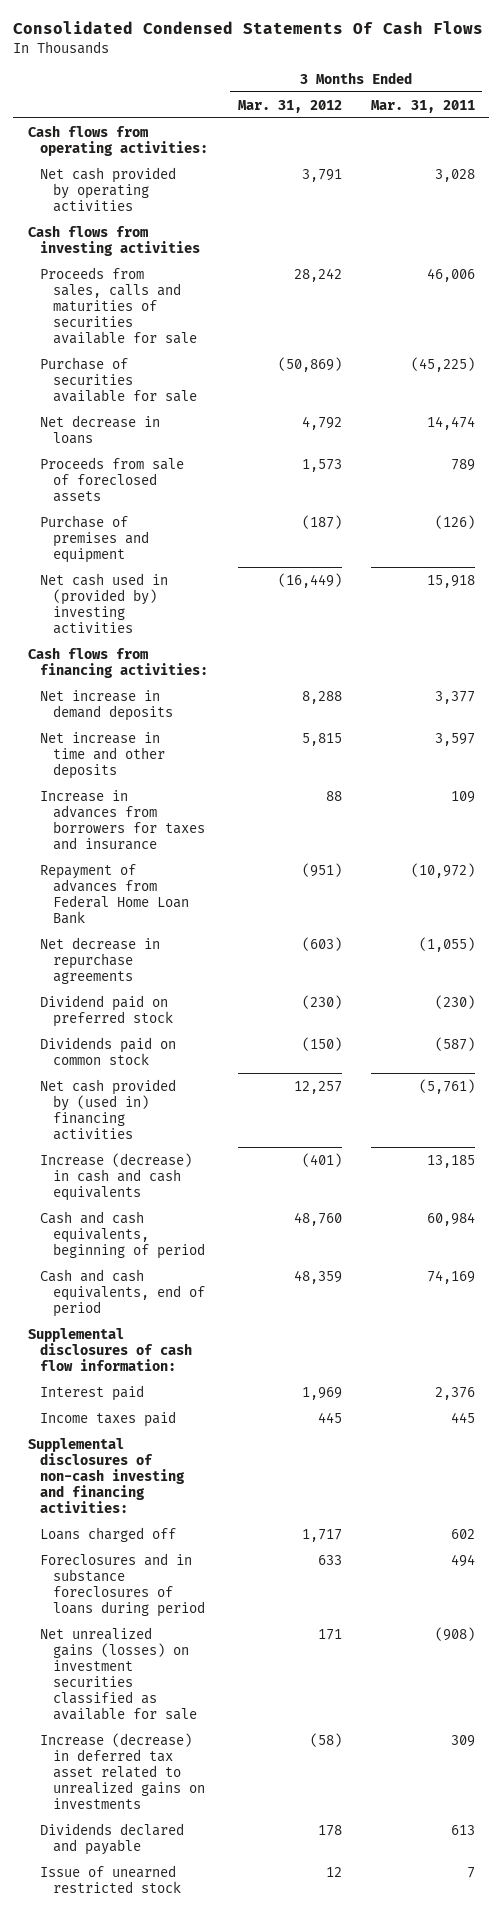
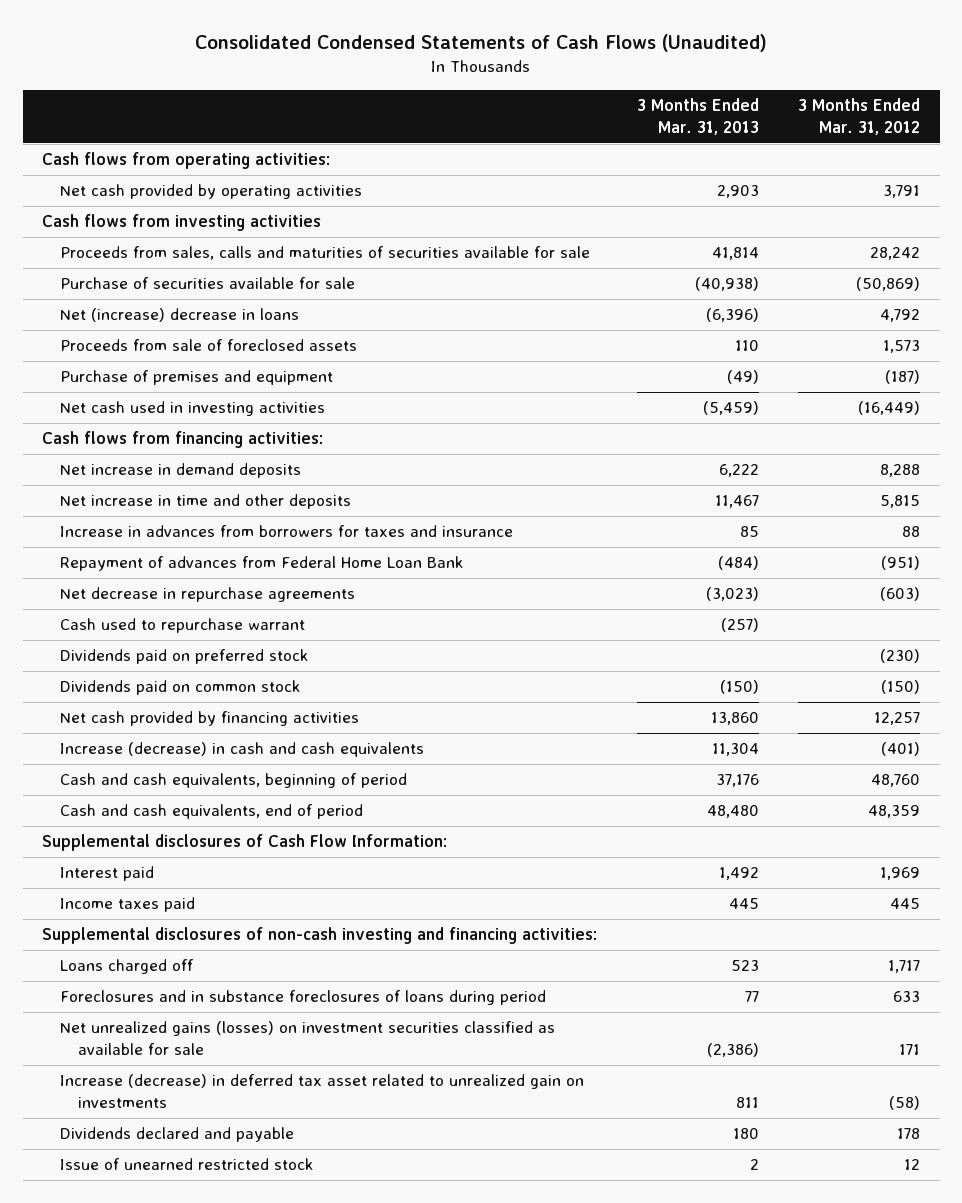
- Consolidated Condensed Statements Of Cash Flows
+ Consolidated Condensed Statements of Cash Flows (Unaudited)
- | 3 Months Ended Mar. 31, 2012 | 3 Months Ended Mar. 31, 2011
+ | 3 Months Ended Mar. 31, 2013 | 3 Months Ended Mar. 31, 2012
- Net decrease in loans | 4,792 | 14,474
+ Net (increase) decrease in loans | (6,396) | 4,792
- Net cash used in (provided by) investing activities | (16,449) | 15,918
+ Net cash used in investing activities | (5,459) | (16,449)
- Dividend paid on preferred stock | (230) | (230)
+ Cash used to repurchase warrant | (257) |
+ Dividends paid on preferred stock | | (230)
- Net cash provided by (used in) financing activities | 12,257 | (5,761)
+ Net cash provided by financing activities | 13,860 | 12,257
- Supplemental disclosures of cash flow information:
+ Supplemental disclosures of Cash Flow Information:
- Increase (decrease) in deferred tax asset related to unrealized gains on investments | (58) | 309
+ Increase (decrease) in deferred tax asset related to unrealized gain on investments | 811 | (58)

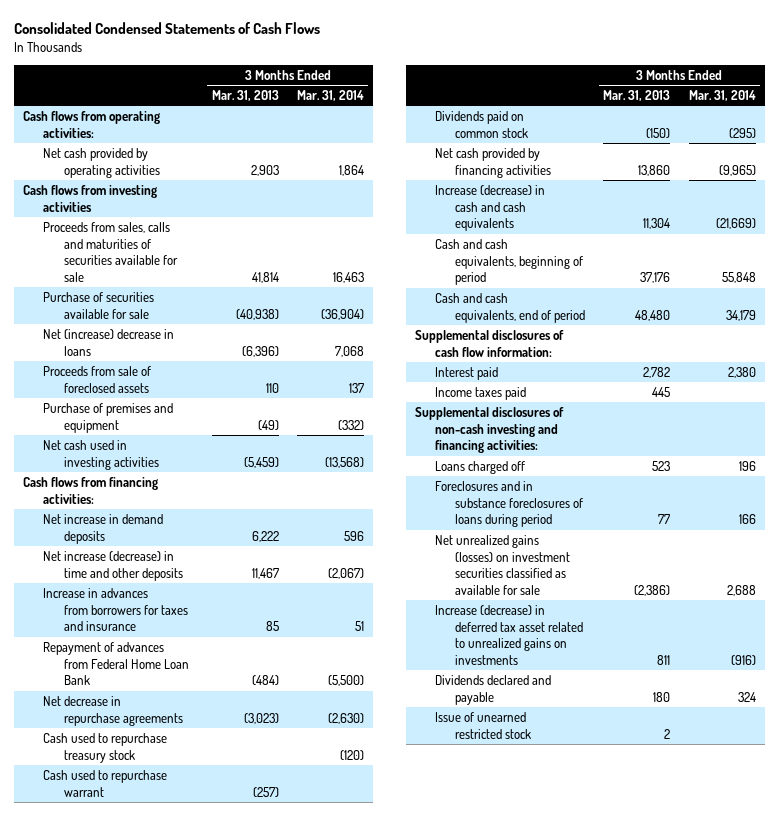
- Consolidated Condensed Statements of Cash Flows (Unaudited)
+ Consolidated Condensed Statements of Cash Flows
- | 3 Months Ended Mar. 31, 2013 | 3 Months Ended Mar. 31, 2012
+ | 3 Months Ended Mar. 31, 2013 | 3 Months Ended Mar. 31, 2014
- Net increase in time and other deposits | 11,467 | 5,815
+ Net increase (decrease) in time and other deposits | 11,467 | (2,067)
+ Cash used to repurchase treasury stock | | (120)
- Dividends paid on preferred stock | | (230)
- Supplemental disclosures of Cash Flow Information:
- Interest paid | 1,492 | 1,969
+ Supplemental disclosures of cash flow information:
+ Interest paid | 2,782 | 2,380
- Increase (decrease) in deferred tax asset related to unrealized gain on investments | 811 | (58)
+ Increase (decrease) in deferred tax asset related to unrealized gains on investments | 811 | (916)

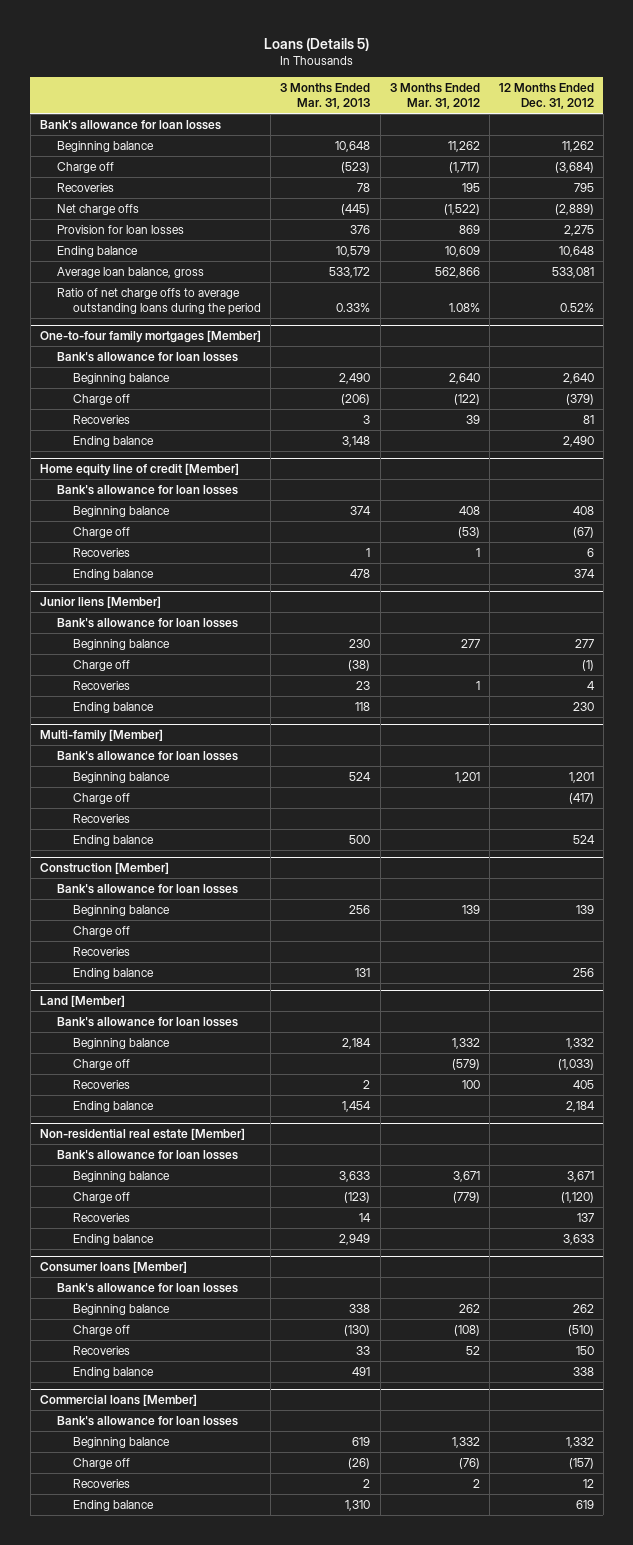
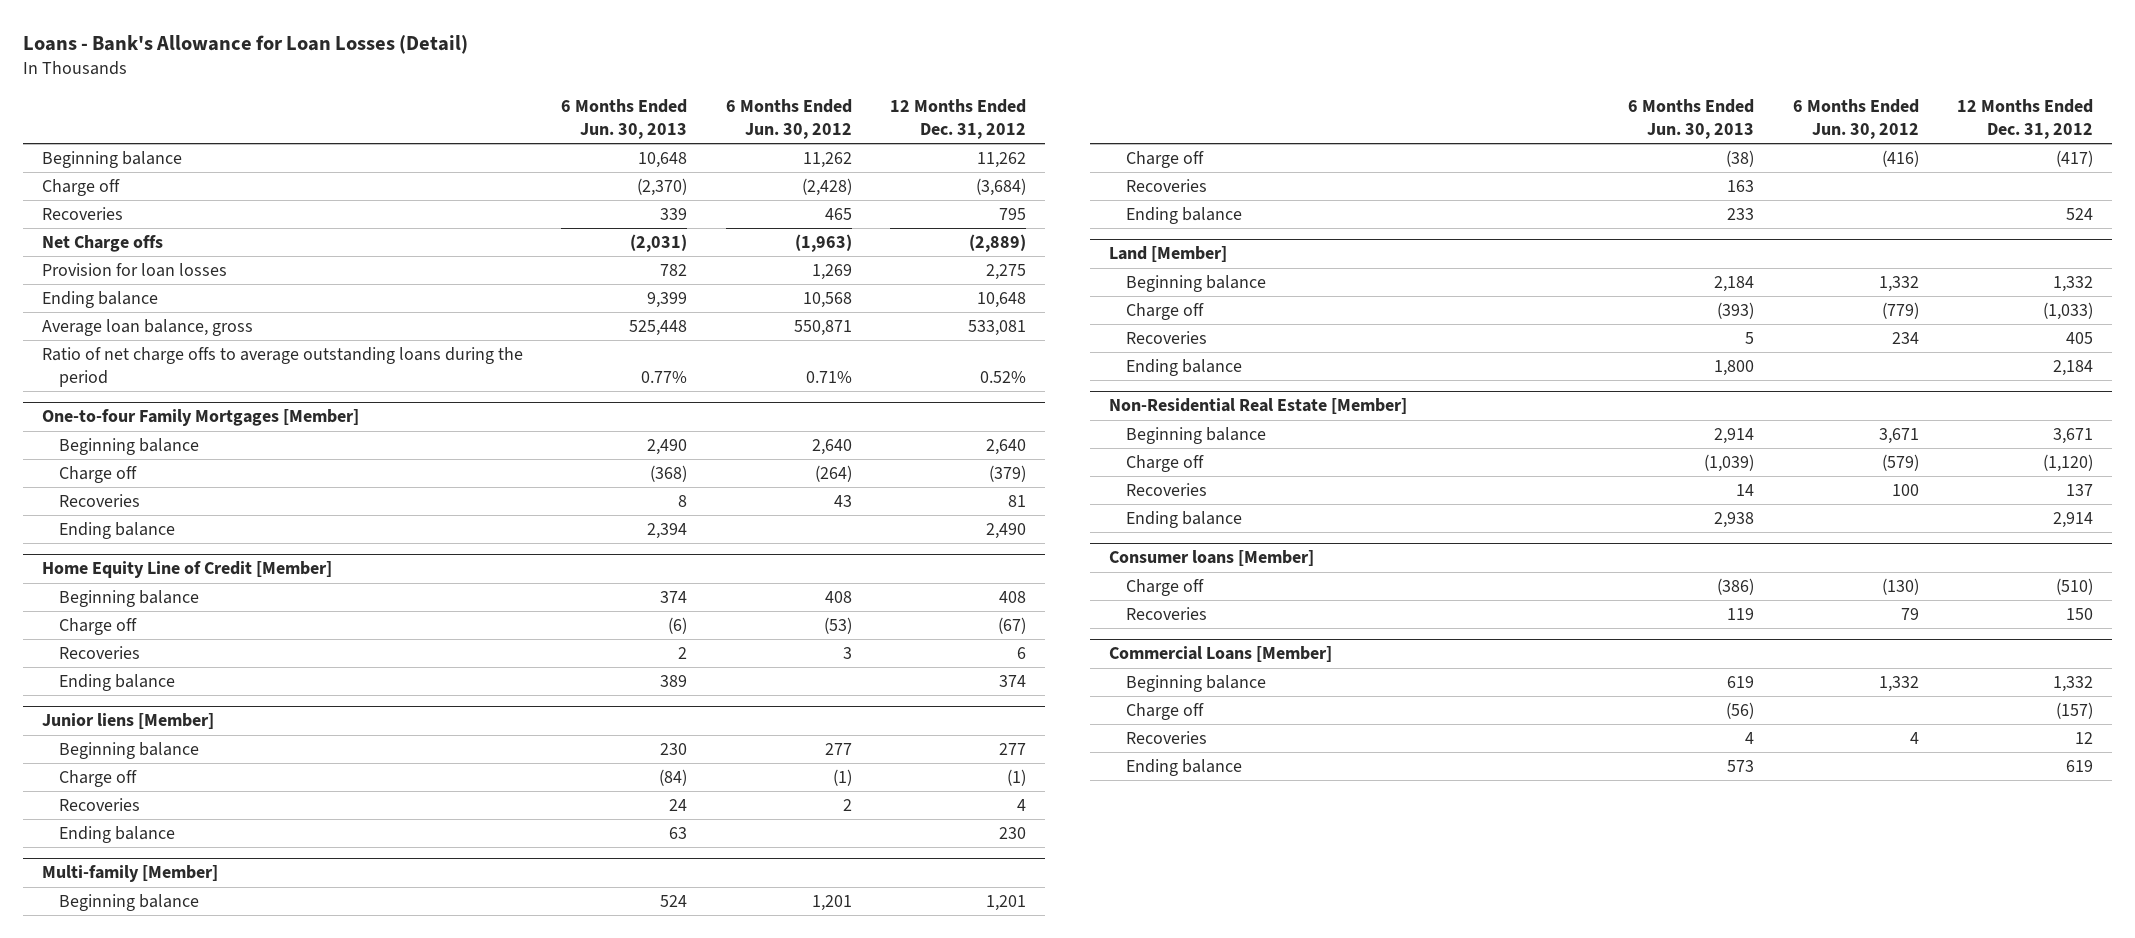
- Loans (Details 5)
+ Loans - Bank's Allowance for Loan Losses (Detail)
- | 3 Months Ended Mar. 31, 2013 | 3 Months Ended Mar. 31, 2012 | 12 Months Ended Dec. 31, 2012
+ | 6 Months Ended Jun. 30, 2013 | 6 Months Ended Jun. 30, 2012 | 12 Months Ended Dec. 31, 2012
- Bank's allowance for loan losses
- Net charge offs | (445) | (1,522) | (2,889)
+ Net Charge offs | (2,031) | (1,963) | (2,889)
- One-to-four family mortgages [Member]
- Bank's allowance for loan losses
+ One-to-four Family Mortgages [Member]
- Home equity line of credit [Member]
- Bank's allowance for loan losses
+ Home Equity Line of Credit [Member]
@ Junior liens [Member]
- Bank's allowance for loan losses
@ Multi-family [Member]
- Bank's allowance for loan losses
- Construction [Member]
- Bank's allowance for loan losses
- Beginning balance | 256 | 139 | 139
- Charge off
- Recoveries
- Ending balance | 131 | | 256
@ Land [Member]
- Bank's allowance for loan losses
- Non-residential real estate [Member]
- Bank's allowance for loan losses
+ Non-Residential Real Estate [Member]
- Ending balance | 2,949 | | 3,633
+ Ending balance | 2,938 | | 2,914
@ Consumer loans [Member]
- Bank's allowance for loan losses
- Beginning balance | 338 | 262 | 262
- Ending balance | 491 | | 338
- Commercial loans [Member]
- Bank's allowance for loan losses
+ Commercial Loans [Member]

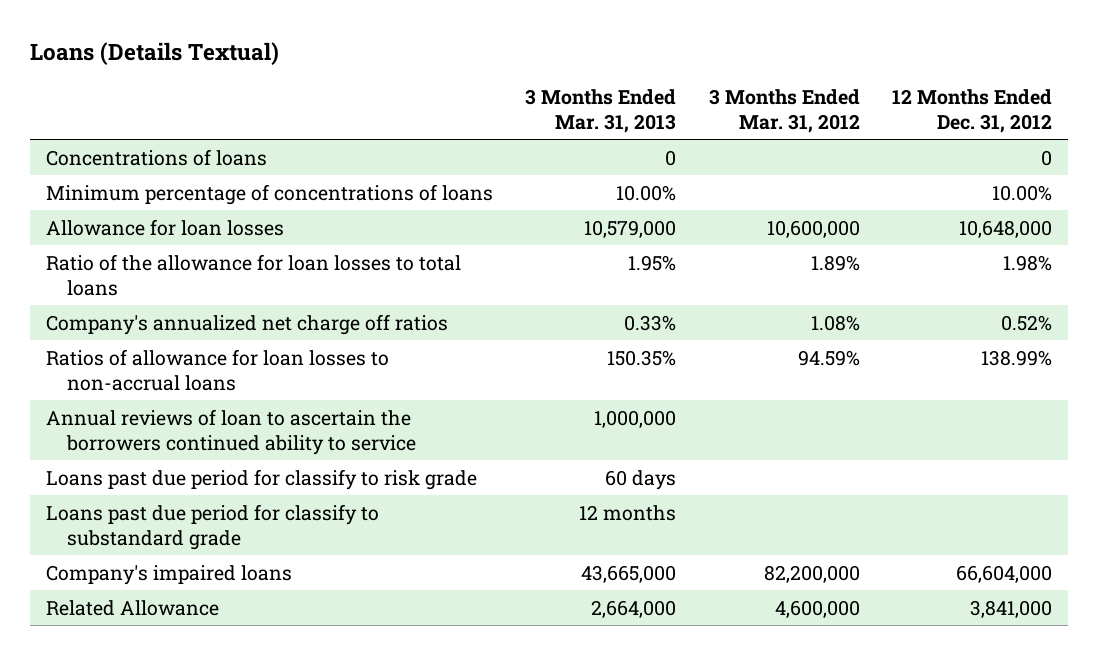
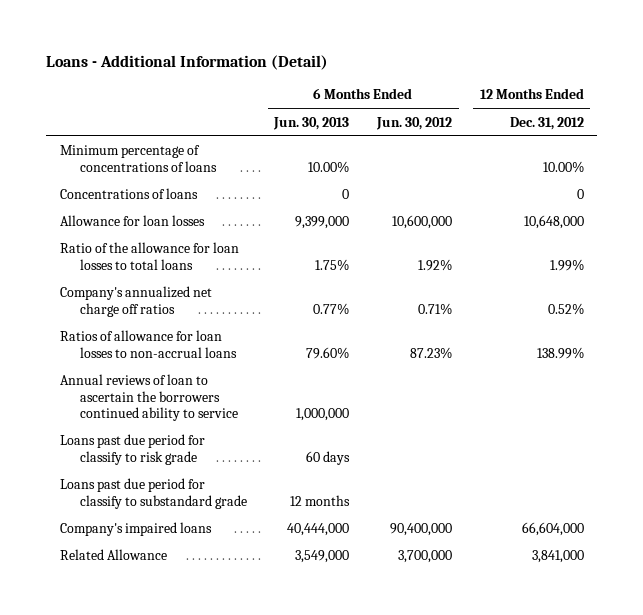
- Loans (Details Textual)
+ Loans - Additional Information (Detail)
- | 3 Months Ended Mar. 31, 2013 | 3 Months Ended Mar. 31, 2012 | 12 Months Ended Dec. 31, 2012
+ | 6 Months Ended Jun. 30, 2013 | 6 Months Ended Jun. 30, 2012 | 12 Months Ended Dec. 31, 2012
moved down: Concentrations of loans | 0 | | 0
- Ratio of the allowance for loan losses to total loans | 1.95% | 1.89% | 1.98%
+ Ratio of the allowance for loan losses to total loans | 1.75% | 1.92% | 1.99%

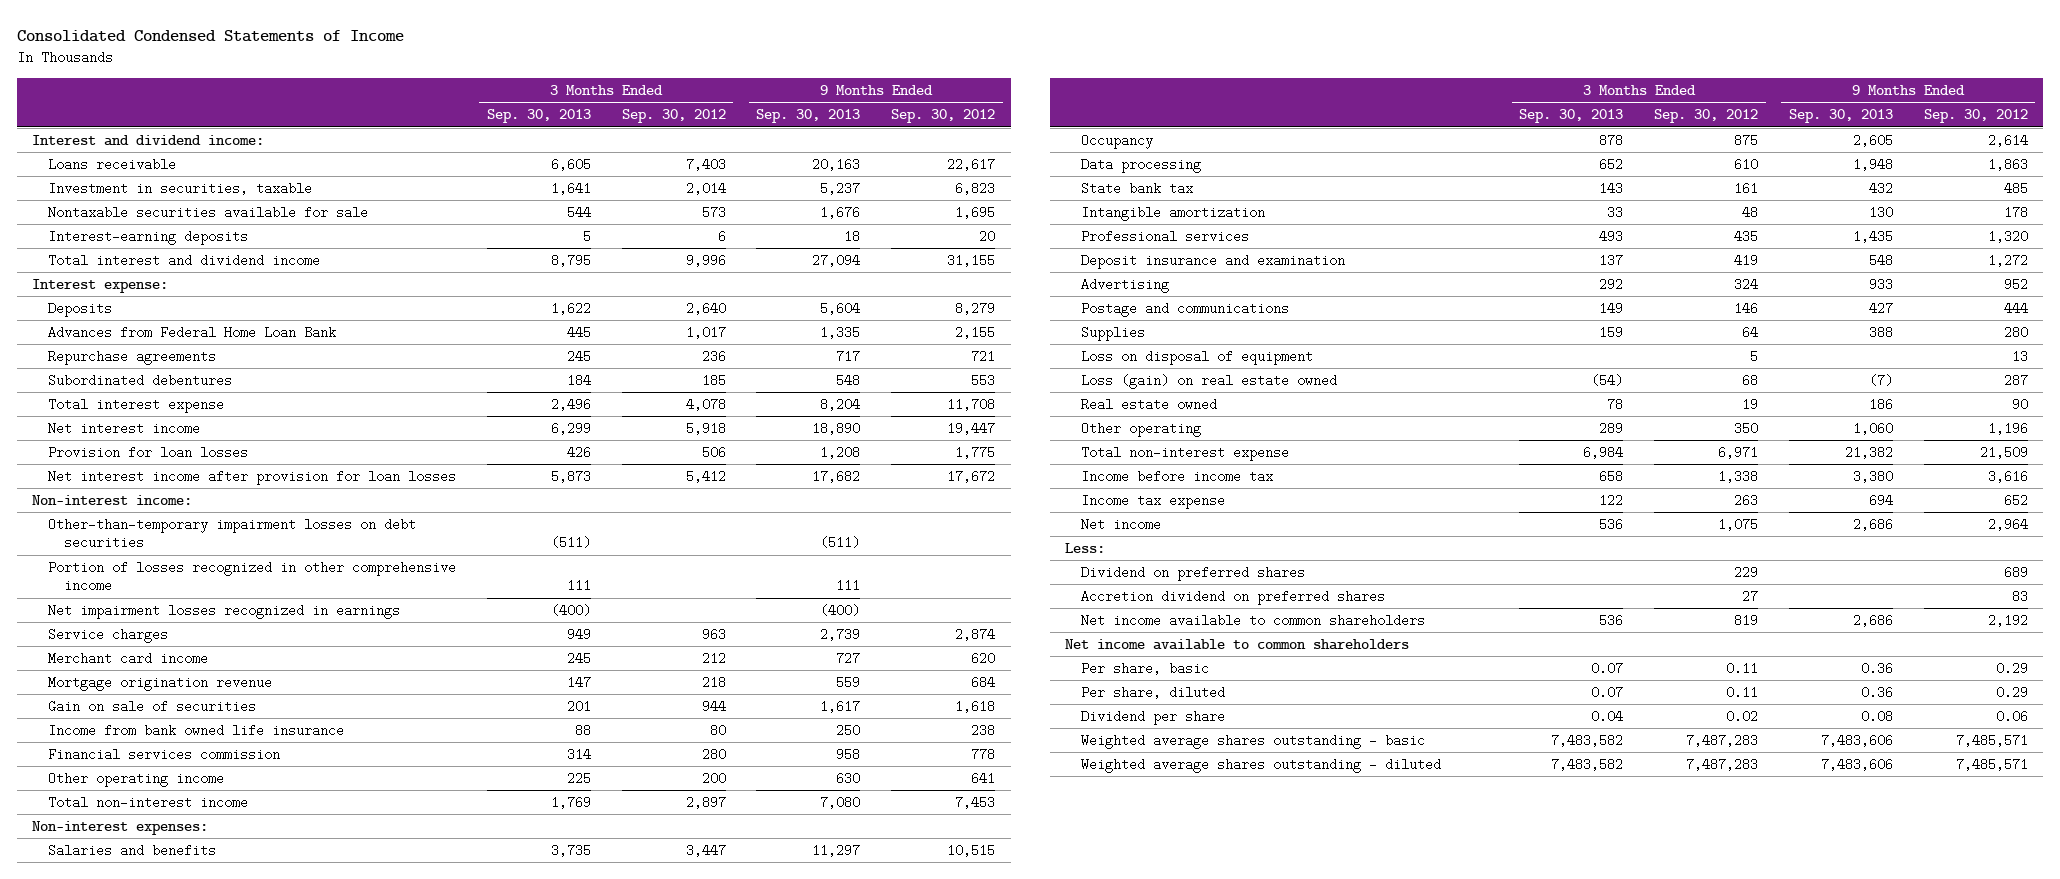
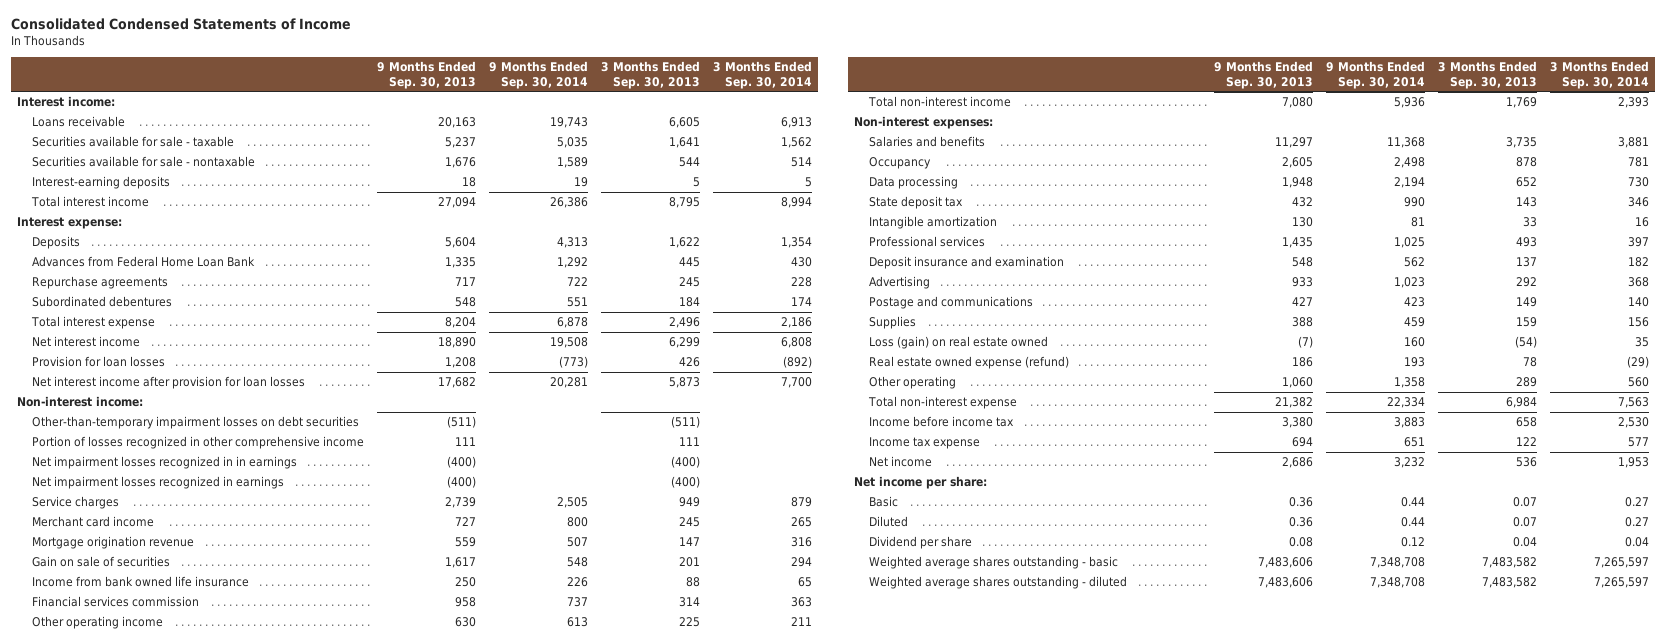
- | 3 Months Ended Sep. 30, 2013 | 3 Months Ended Sep. 30, 2012 | 9 Months Ended Sep. 30, 2013 | 9 Months Ended Sep. 30, 2012
+ | 9 Months Ended Sep. 30, 2013 | 9 Months Ended Sep. 30, 2014 | 3 Months Ended Sep. 30, 2013 | 3 Months Ended Sep. 30, 2014
- Interest and dividend income:
+ Interest income:
- Investment in securities, taxable | 1,641 | 2,014 | 5,237 | 6,823
- Nontaxable securities available for sale | 544 | 573 | 1,676 | 1,695
+ Securities available for sale - taxable | 5,237 | 5,035 | 1,641 | 1,562
+ Securities available for sale - nontaxable | 1,676 | 1,589 | 544 | 514
- Total interest and dividend income | 8,795 | 9,996 | 27,094 | 31,155
+ Total interest income | 27,094 | 26,386 | 8,795 | 8,994
+ Net impairment losses recognized in in earnings | (400) | | (400) |
- State bank tax | 143 | 161 | 432 | 485
+ State deposit tax | 432 | 990 | 143 | 346
- Loss on disposal of equipment | | 5 | | 13
- Real estate owned | 78 | 19 | 186 | 90
+ Real estate owned expense (refund) | 186 | 193 | 78 | (29)
- Less:
- Dividend on preferred shares | | 229 | | 689
- Accretion dividend on preferred shares | | 27 | | 83
- Net income available to common shareholders | 536 | 819 | 2,686 | 2,192
- Net income available to common shareholders
- Per share, basic | 0.07 | 0.11 | 0.36 | 0.29
- Per share, diluted | 0.07 | 0.11 | 0.36 | 0.29
+ Net income per share:
+ Basic | 0.36 | 0.44 | 0.07 | 0.27
+ Diluted | 0.36 | 0.44 | 0.07 | 0.27

